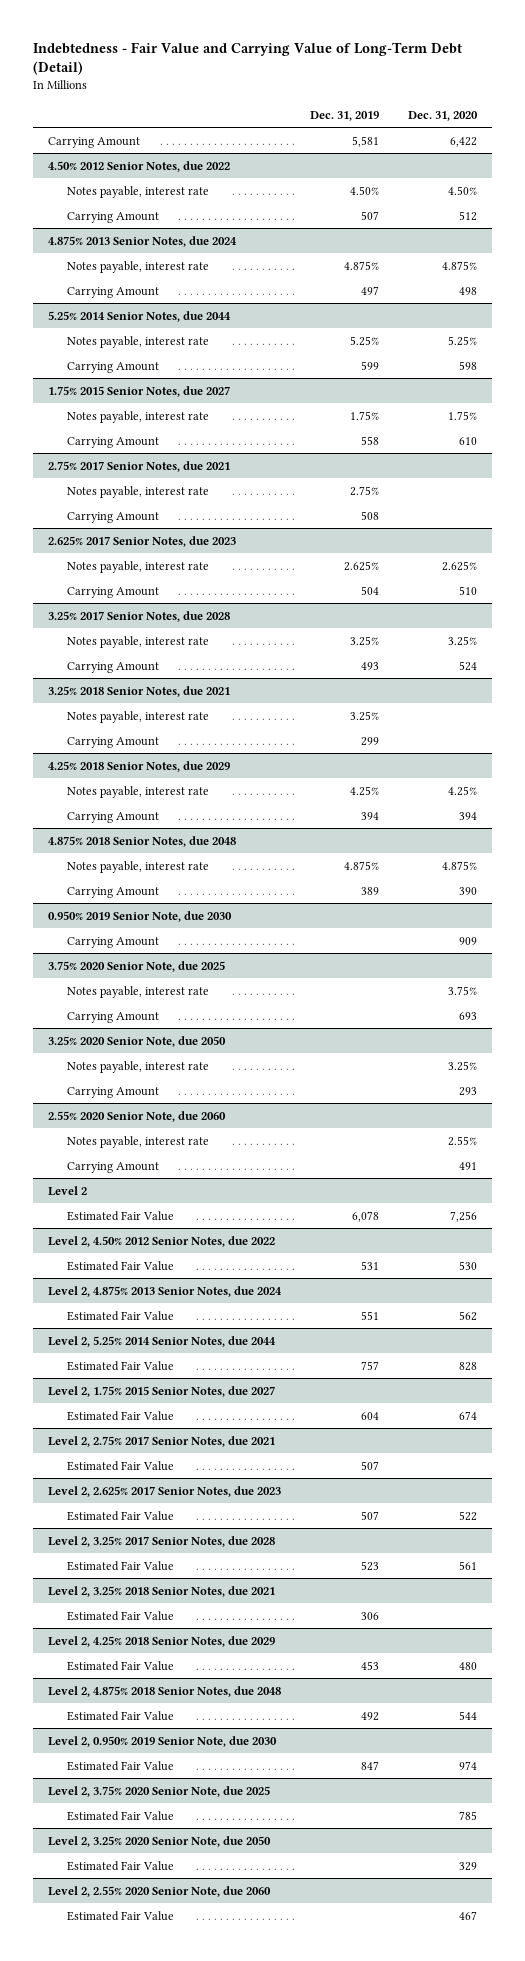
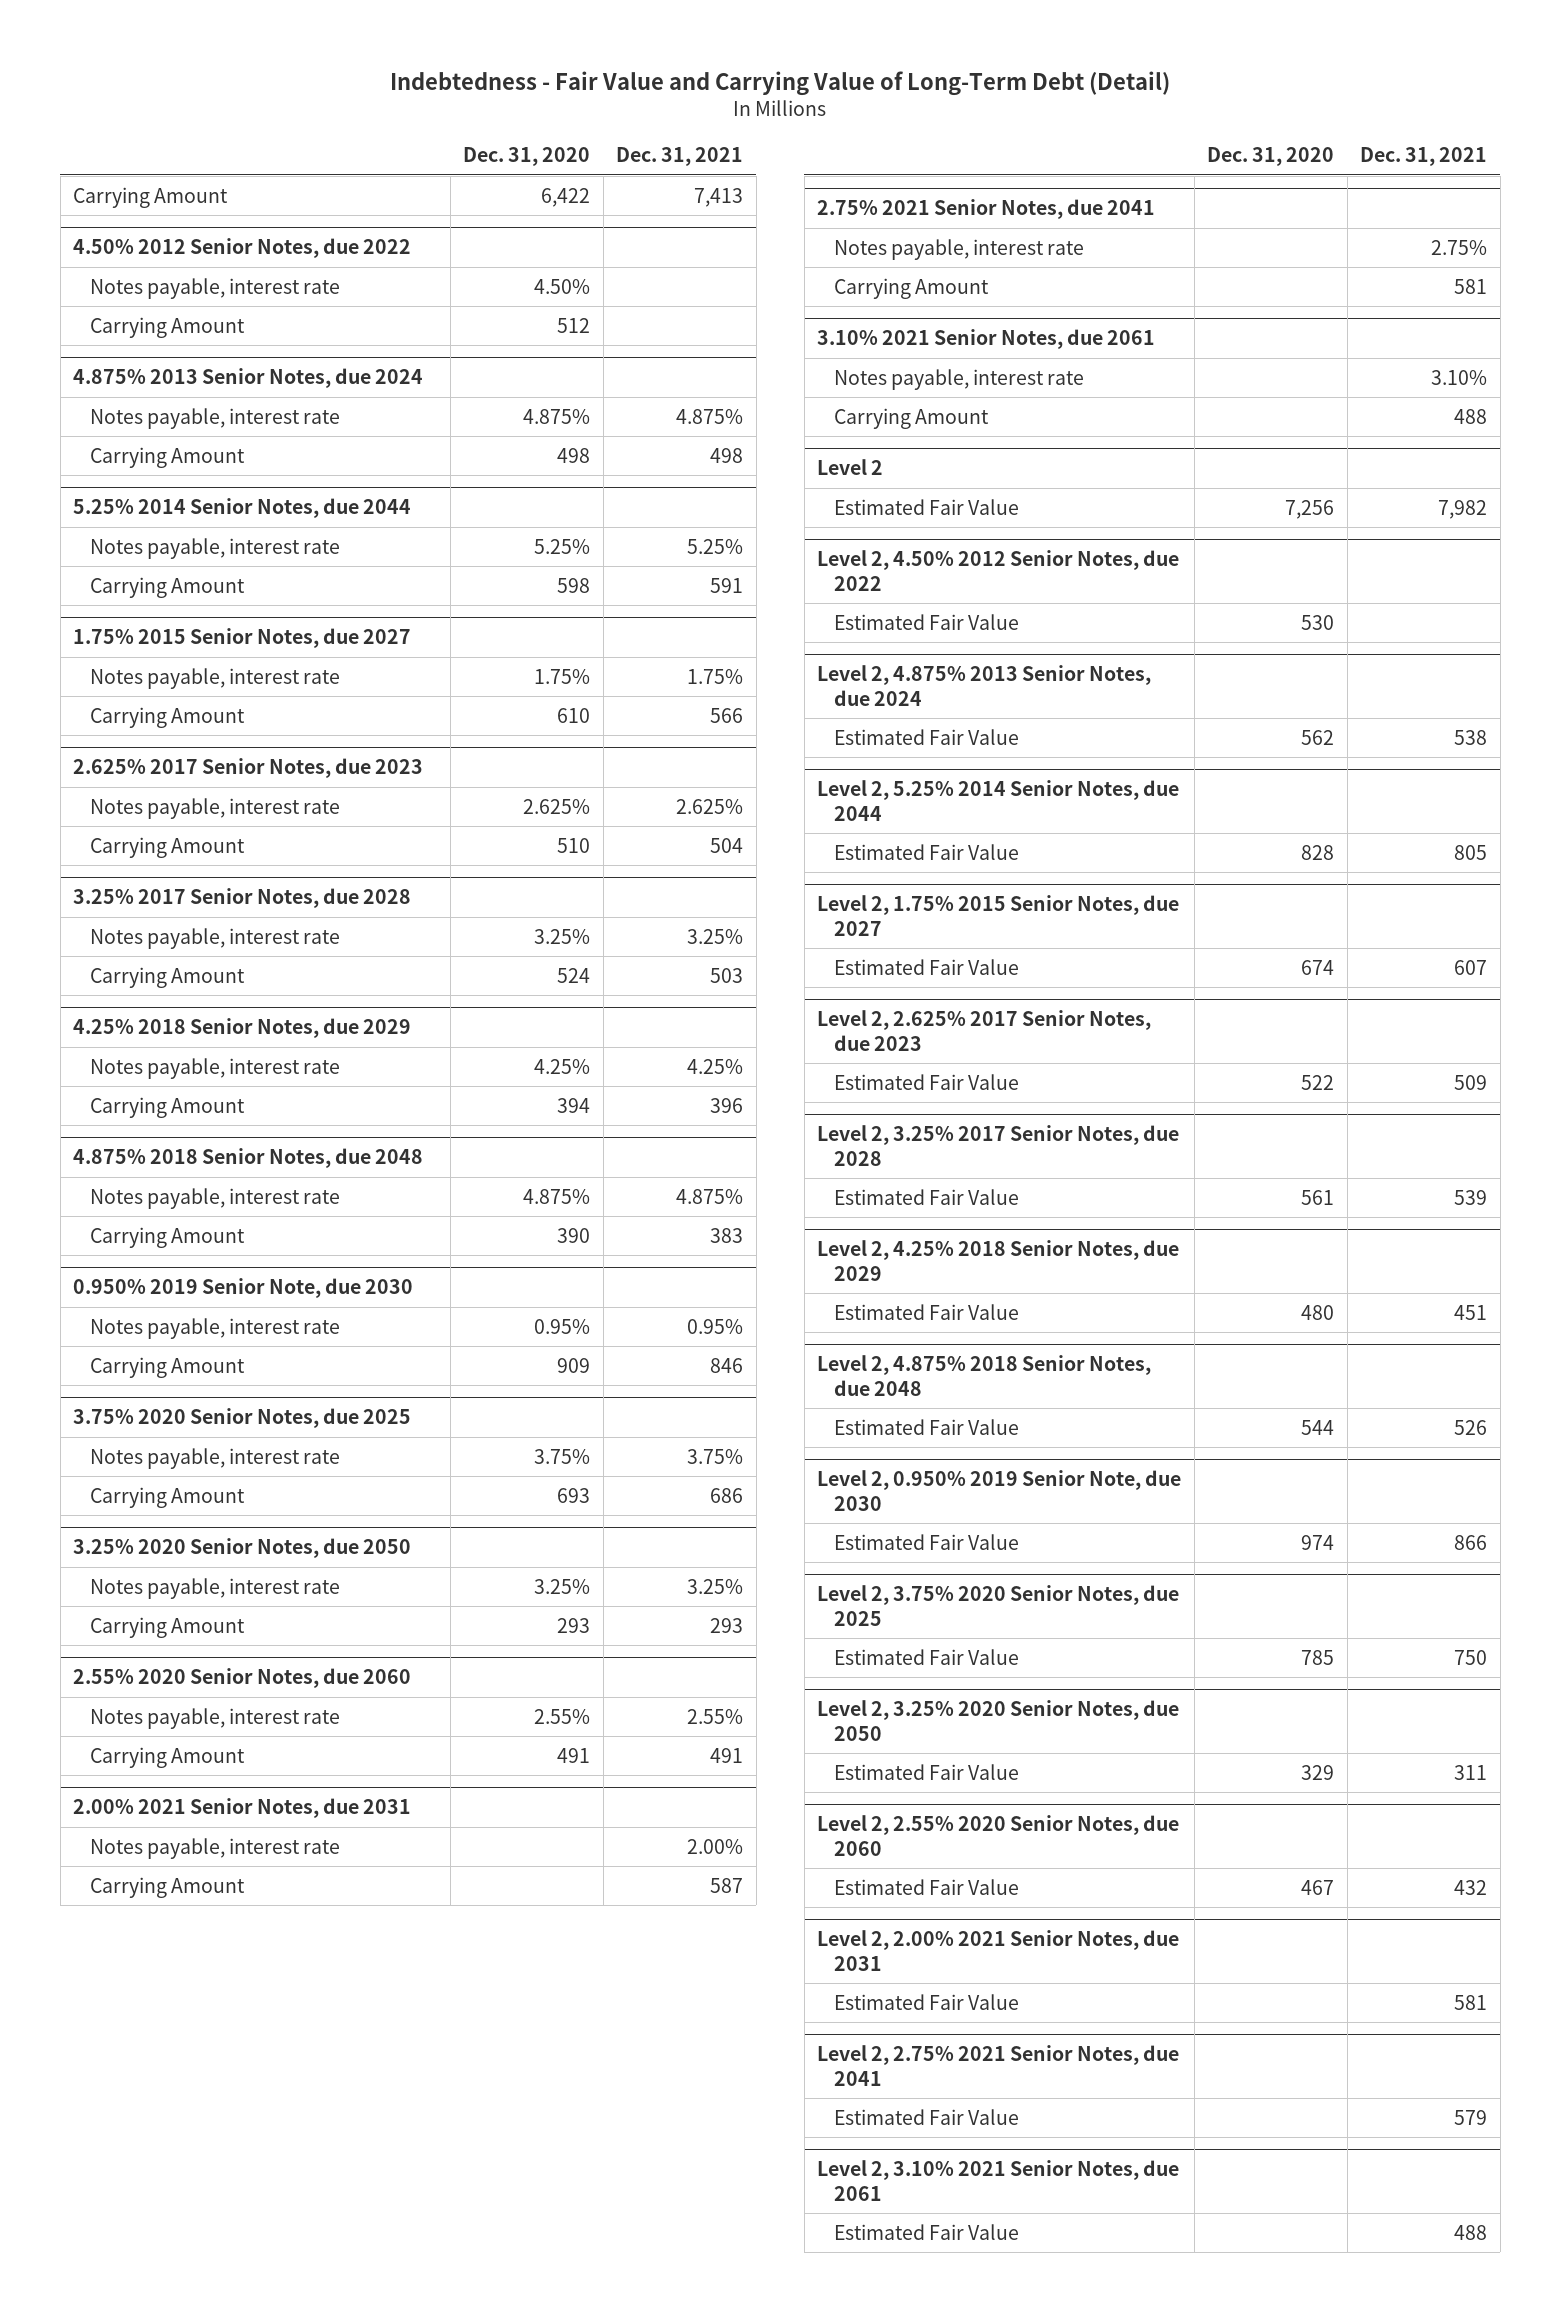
- | Dec. 31, 2019 | Dec. 31, 2020
+ | Dec. 31, 2020 | Dec. 31, 2021
- 2.75% 2017 Senior Notes, due 2021
- Notes payable, interest rate | 2.75% |
- Carrying Amount | 508 |
- 3.25% 2018 Senior Notes, due 2021
- Notes payable, interest rate | 3.25% |
- Carrying Amount | 299 |
@ 0.950% 2019 Senior Note, due 2030
+ Notes payable, interest rate | 0.95% | 0.95%
- 3.75% 2020 Senior Note, due 2025
+ 3.75% 2020 Senior Notes, due 2025
- 3.25% 2020 Senior Note, due 2050
+ 3.25% 2020 Senior Notes, due 2050
- 2.55% 2020 Senior Note, due 2060
+ 2.55% 2020 Senior Notes, due 2060
+ 2.00% 2021 Senior Notes, due 2031
+ Notes payable, interest rate | | 2.00%
+ Carrying Amount | | 587
+ 2.75% 2021 Senior Notes, due 2041
+ Notes payable, interest rate | | 2.75%
+ Carrying Amount | | 581
+ 3.10% 2021 Senior Notes, due 2061
+ Notes payable, interest rate | | 3.10%
+ Carrying Amount | | 488
- Level 2, 2.75% 2017 Senior Notes, due 2021
- Estimated Fair Value | 507 |
- Level 2, 3.25% 2018 Senior Notes, due 2021
- Estimated Fair Value | 306 |
- Level 2, 3.75% 2020 Senior Note, due 2025
+ Level 2, 3.75% 2020 Senior Notes, due 2025
- Level 2, 3.25% 2020 Senior Note, due 2050
+ Level 2, 3.25% 2020 Senior Notes, due 2050
- Level 2, 2.55% 2020 Senior Note, due 2060
+ Level 2, 2.55% 2020 Senior Notes, due 2060
+ Level 2, 2.00% 2021 Senior Notes, due 2031
+ Estimated Fair Value | | 581
+ Level 2, 2.75% 2021 Senior Notes, due 2041
+ Estimated Fair Value | | 579
+ Level 2, 3.10% 2021 Senior Notes, due 2061
+ Estimated Fair Value | | 488

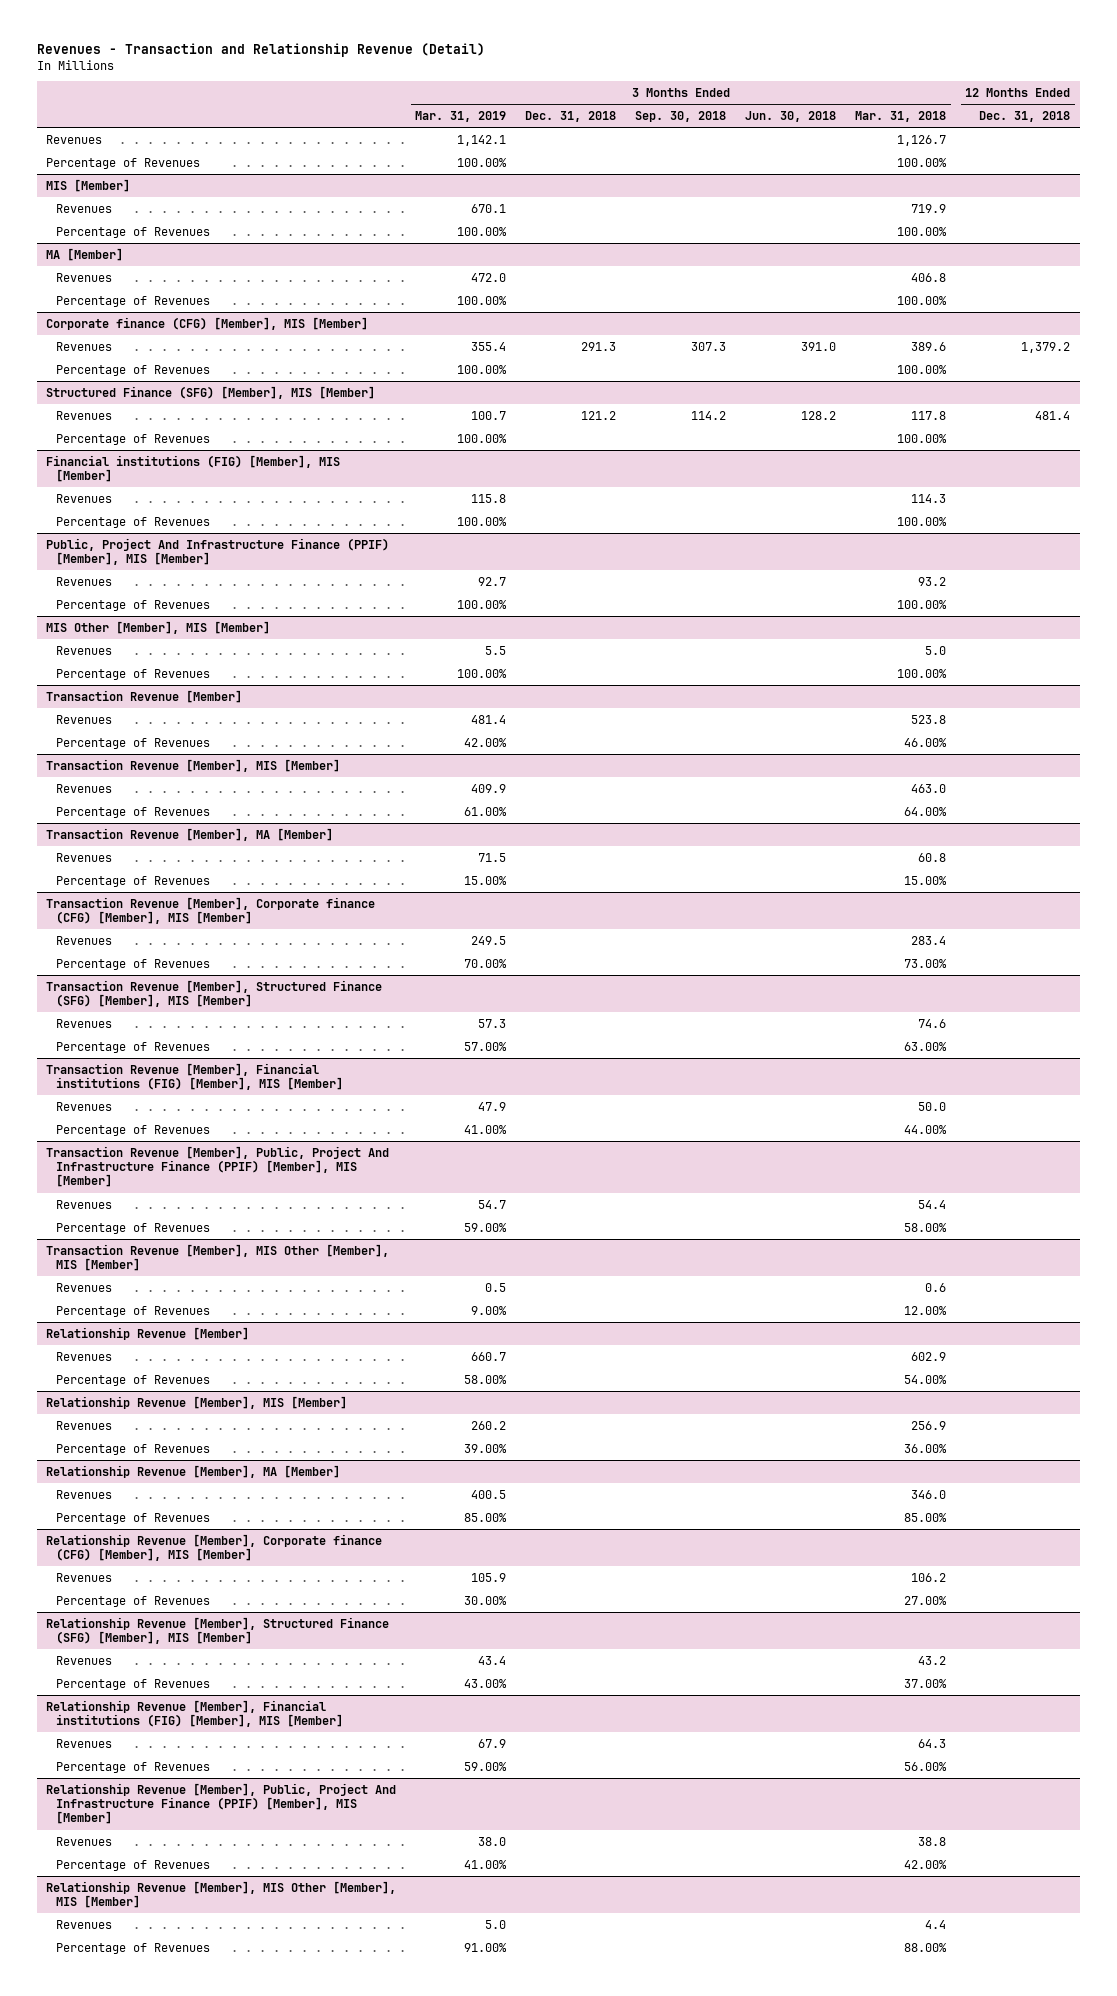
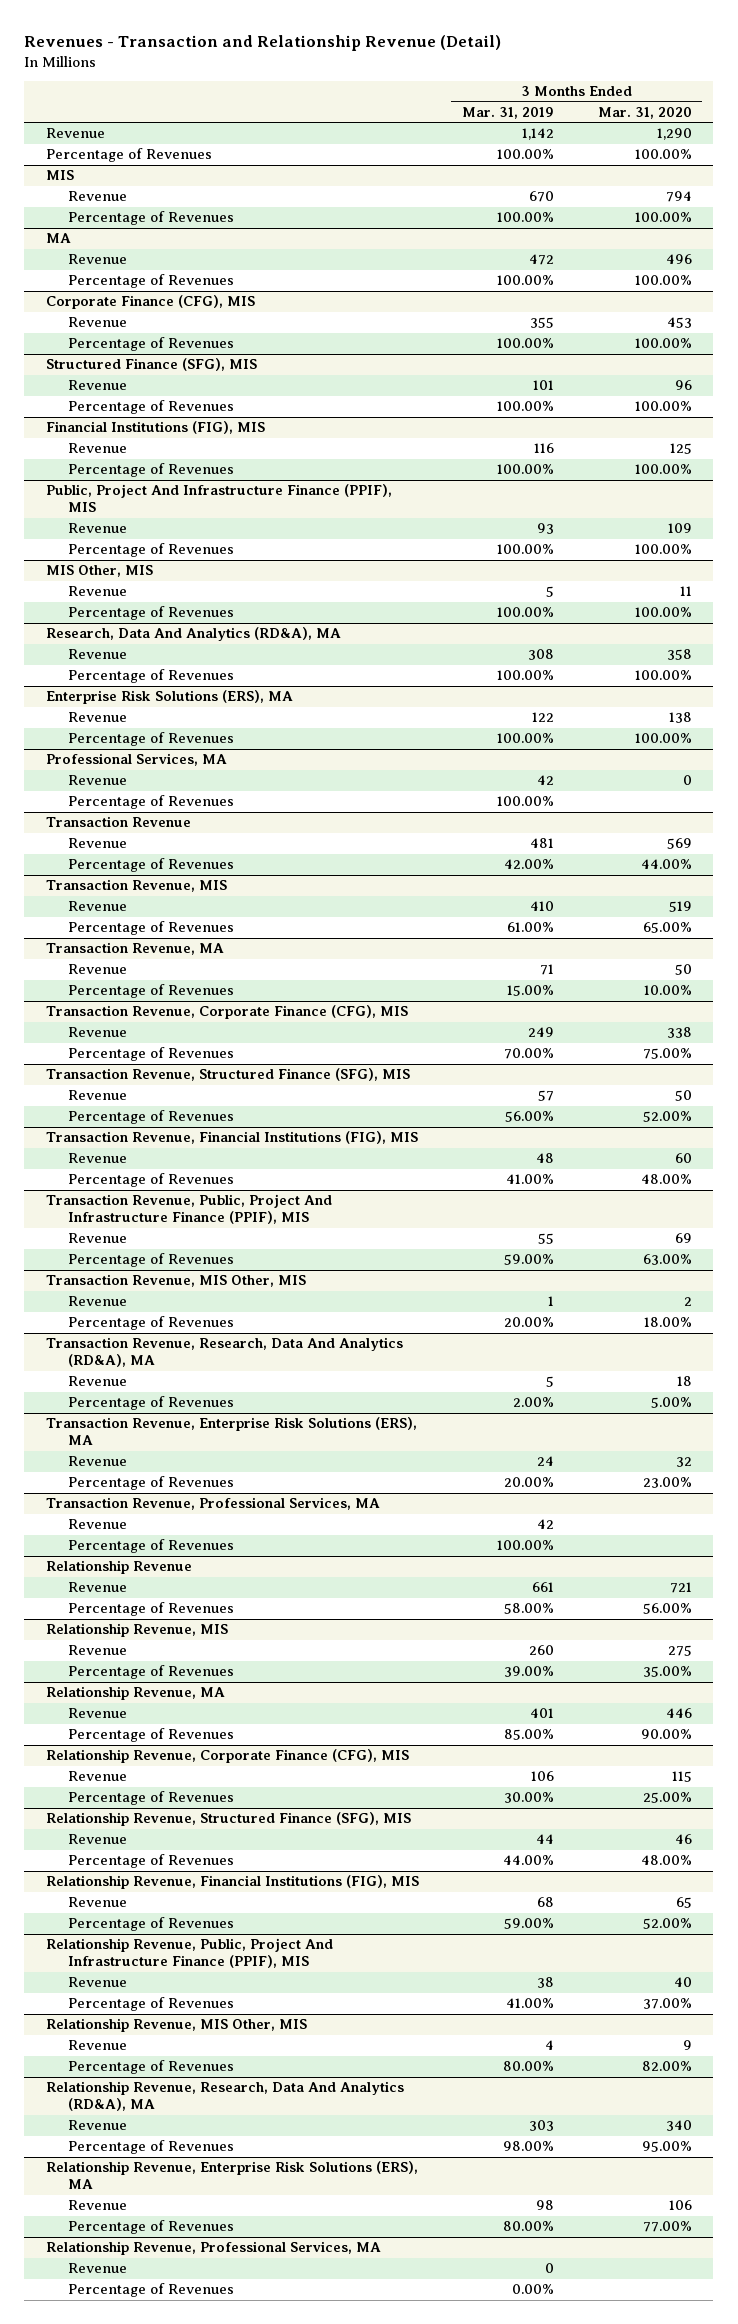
- | 3 Months Ended Mar. 31, 2019 | 3 Months Ended Dec. 31, 2018 | 3 Months Ended Sep. 30, 2018 | 3 Months Ended Jun. 30, 2018 | 3 Months Ended Mar. 31, 2018 | 12 Months Ended Dec. 31, 2018
+ | 3 Months Ended Mar. 31, 2019 | 3 Months Ended Mar. 31, 2020
- Revenues | 1,142.1 | | | | 1,126.7 |
+ Revenue | 1,142 | 1,290
- MIS [Member]
- Revenues | 670.1 | | | | 719.9 |
+ MIS
+ Revenue | 670 | 794
- MA [Member]
- Revenues | 472.0 | | | | 406.8 |
+ MA
+ Revenue | 472 | 496
- Corporate finance (CFG) [Member], MIS [Member]
- Revenues | 355.4 | 291.3 | 307.3 | 391.0 | 389.6 | 1,379.2
+ Corporate Finance (CFG), MIS
+ Revenue | 355 | 453
- Structured Finance (SFG) [Member], MIS [Member]
- Revenues | 100.7 | 121.2 | 114.2 | 128.2 | 117.8 | 481.4
+ Structured Finance (SFG), MIS
+ Revenue | 101 | 96
- Financial institutions (FIG) [Member], MIS [Member]
- Revenues | 115.8 | | | | 114.3 |
+ Financial Institutions (FIG), MIS
+ Revenue | 116 | 125
- Public, Project And Infrastructure Finance (PPIF) [Member], MIS [Member]
- Revenues | 92.7 | | | | 93.2 |
+ Public, Project And Infrastructure Finance (PPIF), MIS
+ Revenue | 93 | 109
- MIS Other [Member], MIS [Member]
- Revenues | 5.5 | | | | 5.0 |
+ MIS Other, MIS
+ Revenue | 5 | 11
- Transaction Revenue [Member]
- Revenues | 481.4 | | | | 523.8 |
+ Research, Data And Analytics (RD&A), MA
+ Revenue | 308 | 358
+ Percentage of Revenues | 100.00% | 100.00%
+ Enterprise Risk Solutions (ERS), MA
+ Revenue | 122 | 138
+ Percentage of Revenues | 100.00% | 100.00%
+ Professional Services, MA
+ Revenue | 42 | 0
+ Percentage of Revenues | 100.00% |
+ Transaction Revenue
+ Revenue | 481 | 569
- Transaction Revenue [Member], MIS [Member]
- Revenues | 409.9 | | | | 463.0 |
+ Transaction Revenue, MIS
+ Revenue | 410 | 519
- Transaction Revenue [Member], MA [Member]
- Revenues | 71.5 | | | | 60.8 |
+ Transaction Revenue, MA
+ Revenue | 71 | 50
- Transaction Revenue [Member], Corporate finance (CFG) [Member], MIS [Member]
- Revenues | 249.5 | | | | 283.4 |
+ Transaction Revenue, Corporate Finance (CFG), MIS
+ Revenue | 249 | 338
- Transaction Revenue [Member], Structured Finance (SFG) [Member], MIS [Member]
- Revenues | 57.3 | | | | 74.6 |
- Percentage of Revenues | 57.00% | | | | 63.00% |
- Transaction Revenue [Member], Financial institutions (FIG) [Member], MIS [Member]
- Revenues | 47.9 | | | | 50.0 |
+ Transaction Revenue, Structured Finance (SFG), MIS
+ Revenue | 57 | 50
+ Percentage of Revenues | 56.00% | 52.00%
+ Transaction Revenue, Financial Institutions (FIG), MIS
+ Revenue | 48 | 60
- Transaction Revenue [Member], Public, Project And Infrastructure Finance (PPIF) [Member], MIS [Member]
- Revenues | 54.7 | | | | 54.4 |
+ Transaction Revenue, Public, Project And Infrastructure Finance (PPIF), MIS
+ Revenue | 55 | 69
- Transaction Revenue [Member], MIS Other [Member], MIS [Member]
- Revenues | 0.5 | | | | 0.6 |
- Percentage of Revenues | 9.00% | | | | 12.00% |
- Relationship Revenue [Member]
- Revenues | 660.7 | | | | 602.9 |
+ Transaction Revenue, MIS Other, MIS
+ Revenue | 1 | 2
+ Percentage of Revenues | 20.00% | 18.00%
+ Transaction Revenue, Research, Data And Analytics (RD&A), MA
+ Revenue | 5 | 18
+ Percentage of Revenues | 2.00% | 5.00%
+ Transaction Revenue, Enterprise Risk Solutions (ERS), MA
+ Revenue | 24 | 32
+ Percentage of Revenues | 20.00% | 23.00%
+ Transaction Revenue, Professional Services, MA
+ Revenue | 42 |
+ Percentage of Revenues | 100.00% |
+ Relationship Revenue
+ Revenue | 661 | 721
- Relationship Revenue [Member], MIS [Member]
- Revenues | 260.2 | | | | 256.9 |
+ Relationship Revenue, MIS
+ Revenue | 260 | 275
- Relationship Revenue [Member], MA [Member]
- Revenues | 400.5 | | | | 346.0 |
+ Relationship Revenue, MA
+ Revenue | 401 | 446
- Relationship Revenue [Member], Corporate finance (CFG) [Member], MIS [Member]
- Revenues | 105.9 | | | | 106.2 |
+ Relationship Revenue, Corporate Finance (CFG), MIS
+ Revenue | 106 | 115
- Relationship Revenue [Member], Structured Finance (SFG) [Member], MIS [Member]
- Revenues | 43.4 | | | | 43.2 |
- Percentage of Revenues | 43.00% | | | | 37.00% |
- Relationship Revenue [Member], Financial institutions (FIG) [Member], MIS [Member]
- Revenues | 67.9 | | | | 64.3 |
+ Relationship Revenue, Structured Finance (SFG), MIS
+ Revenue | 44 | 46
+ Percentage of Revenues | 44.00% | 48.00%
+ Relationship Revenue, Financial Institutions (FIG), MIS
+ Revenue | 68 | 65
- Relationship Revenue [Member], Public, Project And Infrastructure Finance (PPIF) [Member], MIS [Member]
- Revenues | 38.0 | | | | 38.8 |
+ Relationship Revenue, Public, Project And Infrastructure Finance (PPIF), MIS
+ Revenue | 38 | 40
- Relationship Revenue [Member], MIS Other [Member], MIS [Member]
- Revenues | 5.0 | | | | 4.4 |
- Percentage of Revenues | 91.00% | | | | 88.00% |
+ Relationship Revenue, MIS Other, MIS
+ Revenue | 4 | 9
+ Percentage of Revenues | 80.00% | 82.00%
+ Relationship Revenue, Research, Data And Analytics (RD&A), MA
+ Revenue | 303 | 340
+ Percentage of Revenues | 98.00% | 95.00%
+ Relationship Revenue, Enterprise Risk Solutions (ERS), MA
+ Revenue | 98 | 106
+ Percentage of Revenues | 80.00% | 77.00%
+ Relationship Revenue, Professional Services, MA
+ Revenue | 0 |
+ Percentage of Revenues | 0.00% |

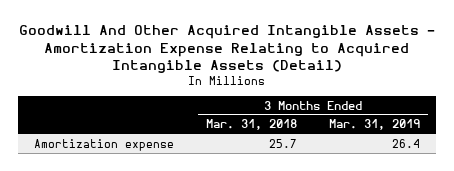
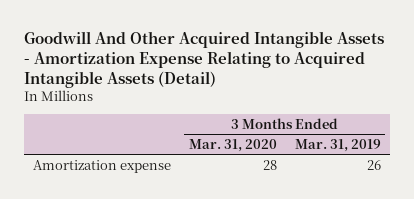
- | 3 Months Ended Mar. 31, 2018 | 3 Months Ended Mar. 31, 2019
+ | 3 Months Ended Mar. 31, 2020 | 3 Months Ended Mar. 31, 2019
- Amortization expense | 25.7 | 26.4
+ Amortization expense | 28 | 26

